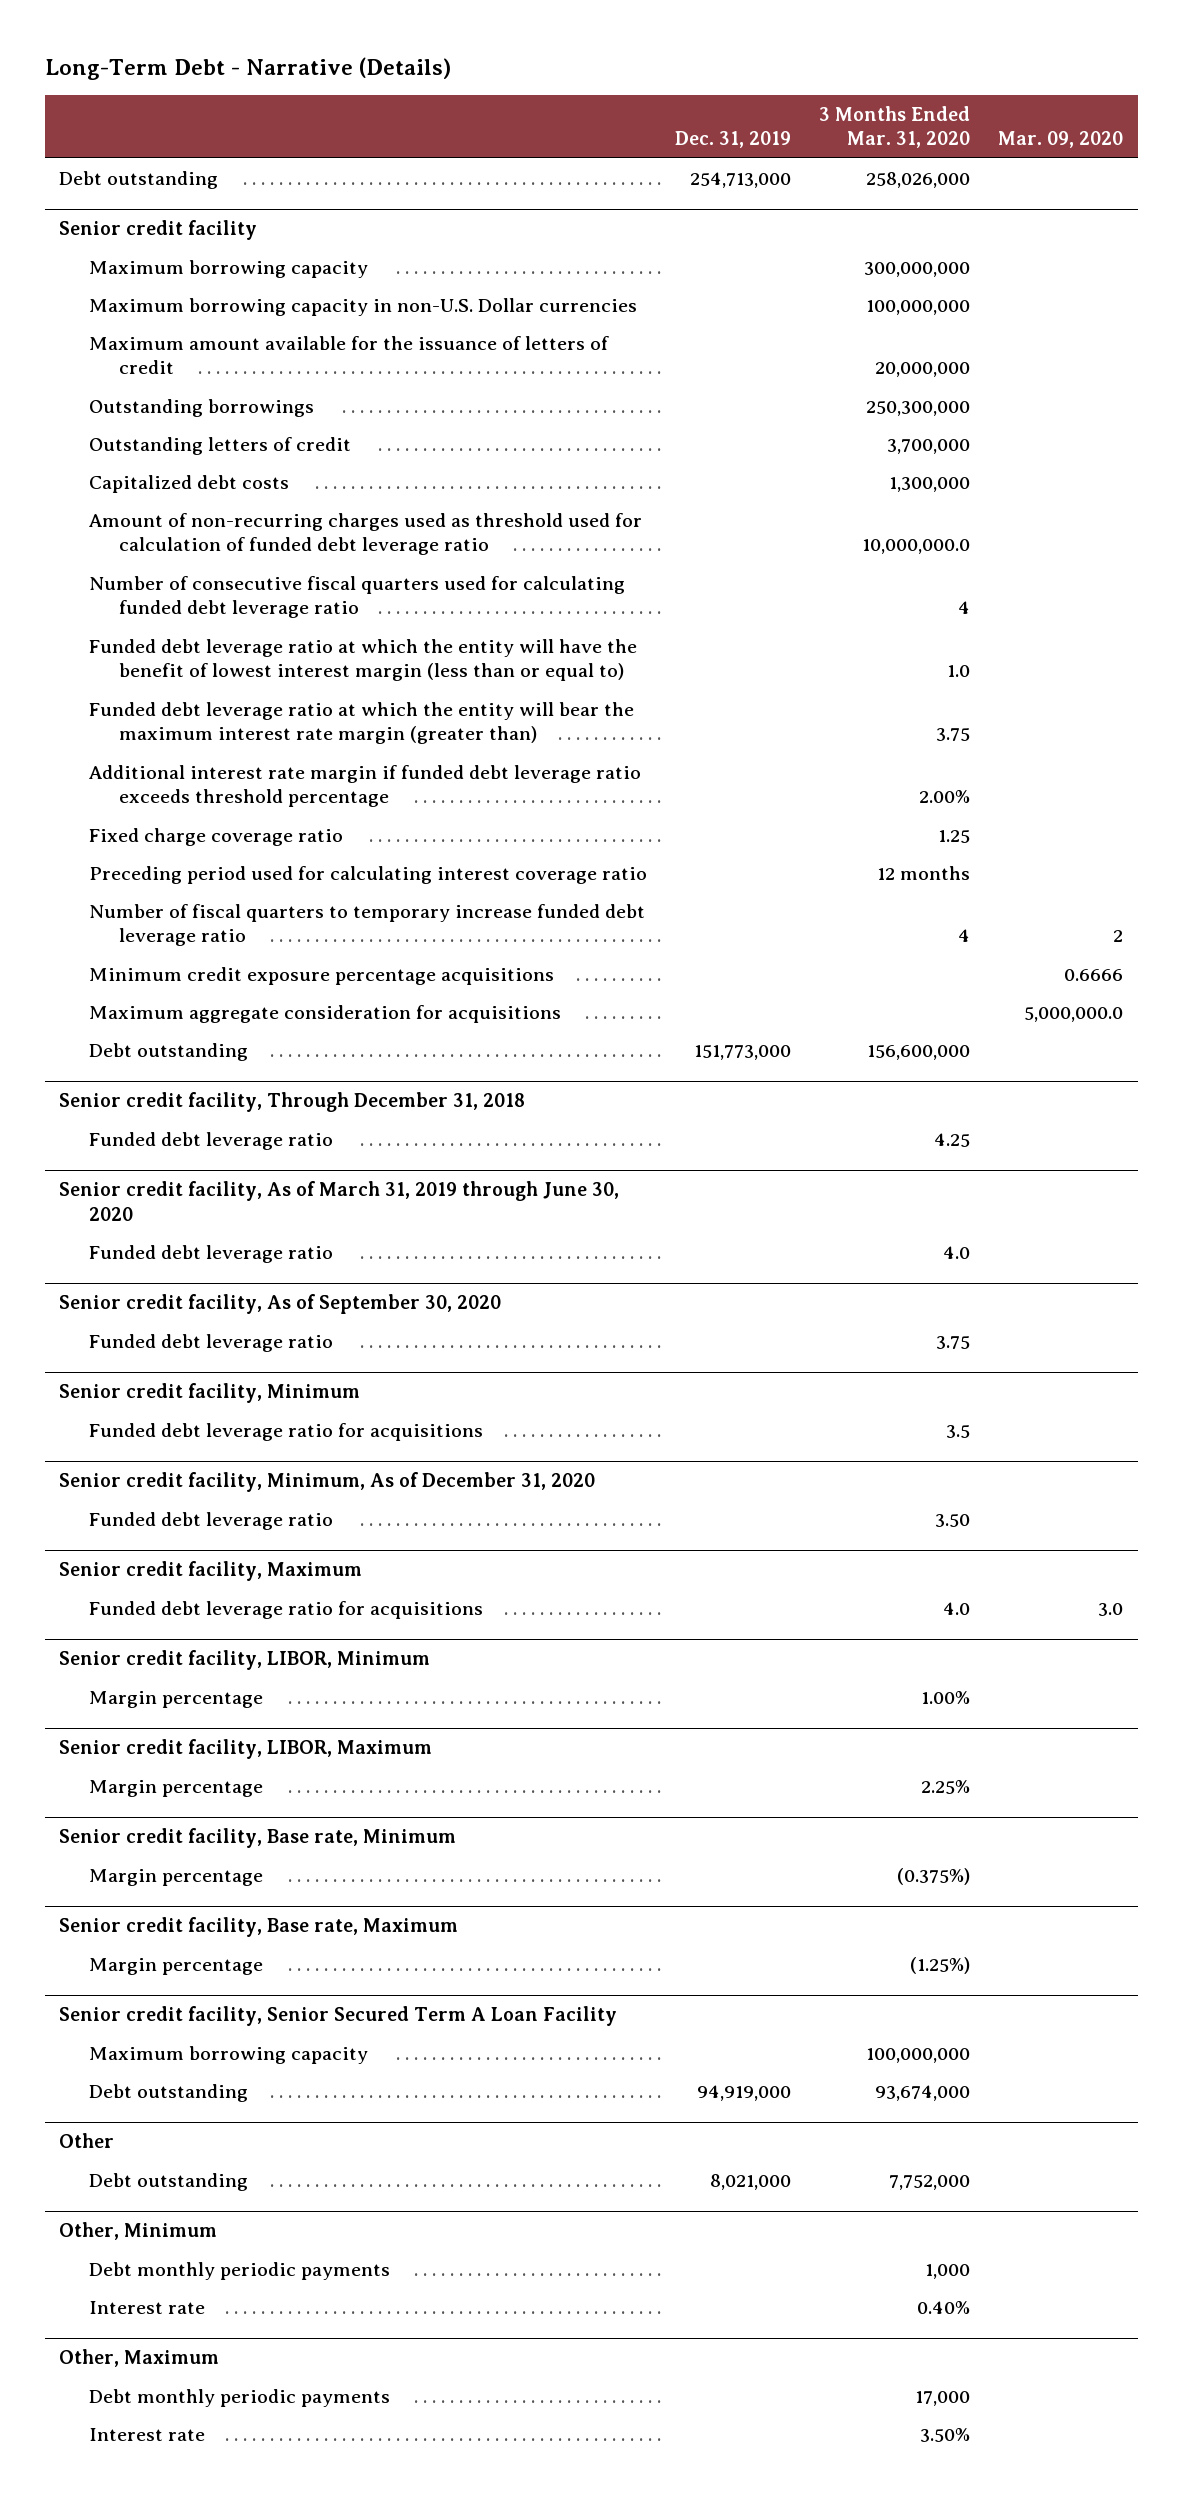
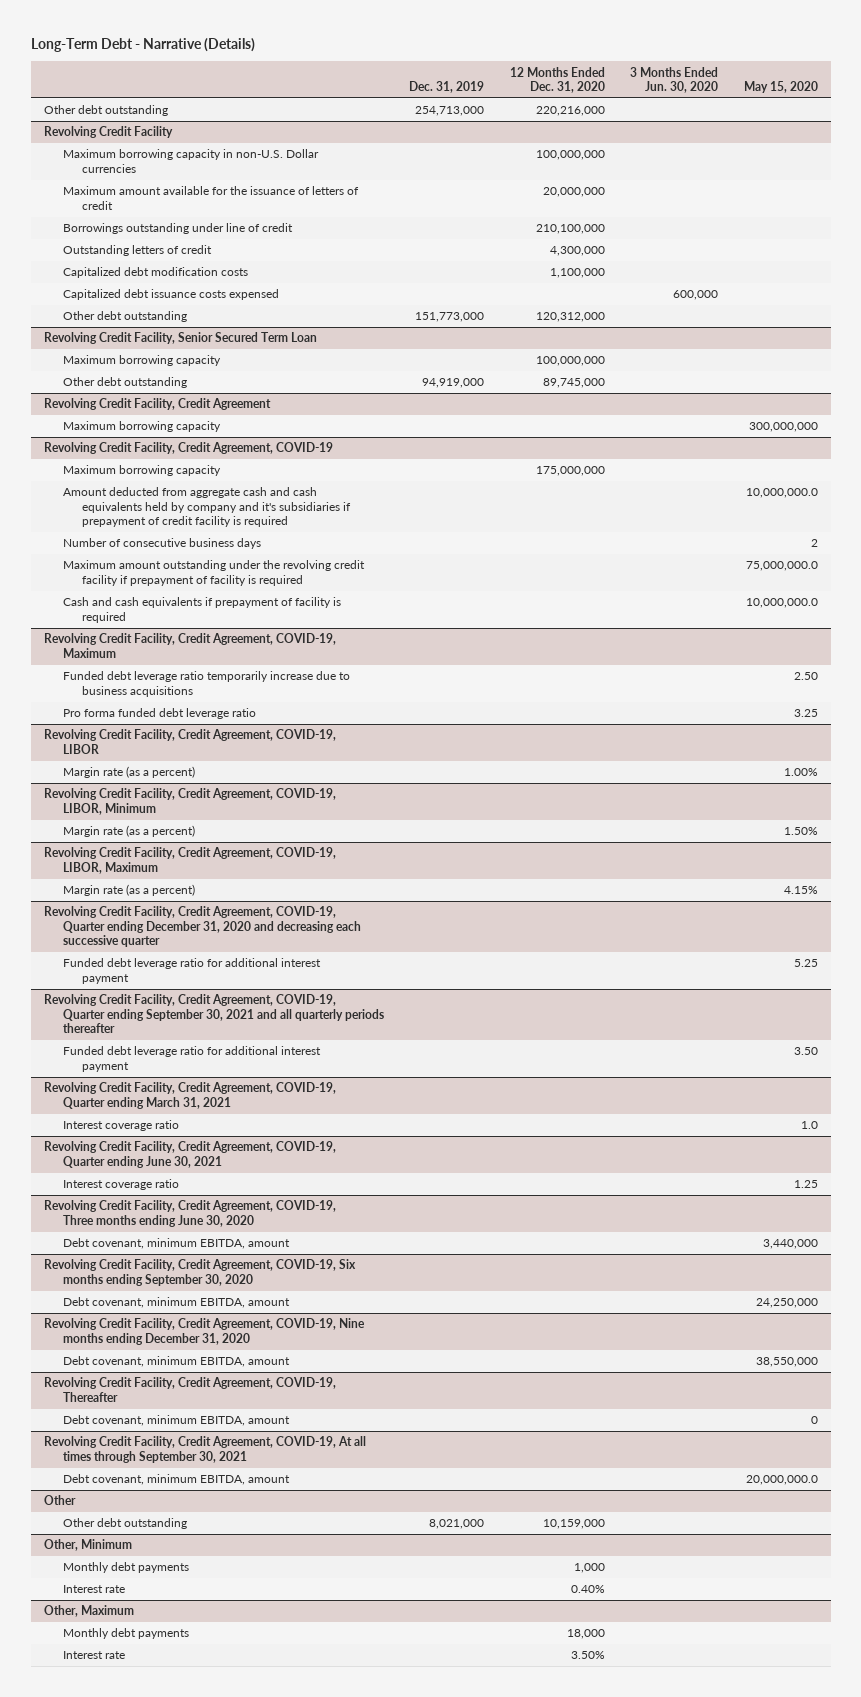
- | Dec. 31, 2019 | 3 Months Ended Mar. 31, 2020 | Mar. 09, 2020
+ | Dec. 31, 2019 | 12 Months Ended Dec. 31, 2020 | 3 Months Ended Jun. 30, 2020 | May 15, 2020
- Debt outstanding | 254,713,000 | 258,026,000 |
- Senior credit facility
- Maximum borrowing capacity | | 300,000,000 |
+ Other debt outstanding | 254,713,000 | 220,216,000 | |
+ Revolving Credit Facility
- Outstanding borrowings | | 250,300,000 |
+ Borrowings outstanding under line of credit | | 210,100,000 | |
- Capitalized debt costs | | 1,300,000 |
- Amount of non-recurring charges used as threshold used for calculation of funded debt leverage ratio | | 10,000,000.0 |
- Number of consecutive fiscal quarters used for calculating funded debt leverage ratio | | 4 |
- Funded debt leverage ratio at which the entity will have the benefit of lowest interest margin (less than or equal to) | | 1.0 |
- Funded debt leverage ratio at which the entity will bear the maximum interest rate margin (greater than) | | 3.75 |
- Additional interest rate margin if funded debt leverage ratio exceeds threshold percentage | | 2.00% |
- Fixed charge coverage ratio | | 1.25 |
- Preceding period used for calculating interest coverage ratio | | 12 months |
- Number of fiscal quarters to temporary increase funded debt leverage ratio | | 4 | 2
- Minimum credit exposure percentage acquisitions | | | 0.6666
- Maximum aggregate consideration for acquisitions | | | 5,000,000.0
- Debt outstanding | 151,773,000 | 156,600,000 |
- Senior credit facility, Through December 31, 2018
- Funded debt leverage ratio | | 4.25 |
- Senior credit facility, As of March 31, 2019 through June 30, 2020
- Funded debt leverage ratio | | 4.0 |
- Senior credit facility, As of September 30, 2020
- Funded debt leverage ratio | | 3.75 |
- Senior credit facility, Minimum
- Funded debt leverage ratio for acquisitions | | 3.5 |
- Senior credit facility, Minimum, As of December 31, 2020
- Funded debt leverage ratio | | 3.50 |
- Senior credit facility, Maximum
- Funded debt leverage ratio for acquisitions | | 4.0 | 3.0
- Senior credit facility, LIBOR, Minimum
- Margin percentage | | 1.00% |
- Senior credit facility, LIBOR, Maximum
- Margin percentage | | 2.25% |
- Senior credit facility, Base rate, Minimum
- Margin percentage | | (0.375%) |
- Senior credit facility, Base rate, Maximum
- Margin percentage | | (1.25%) |
- Senior credit facility, Senior Secured Term A Loan Facility
+ Capitalized debt modification costs | | 1,100,000 | |
+ Capitalized debt issuance costs expensed | | | 600,000 |
+ Other debt outstanding | 151,773,000 | 120,312,000 | |
+ Revolving Credit Facility, Senior Secured Term Loan
- Debt outstanding | 94,919,000 | 93,674,000 |
+ Other debt outstanding | 94,919,000 | 89,745,000 | |
+ Revolving Credit Facility, Credit Agreement
+ Maximum borrowing capacity | | | | 300,000,000
+ Revolving Credit Facility, Credit Agreement, COVID-19
+ Maximum borrowing capacity | | 175,000,000 | |
+ Amount deducted from aggregate cash and cash equivalents held by company and it's subsidiaries if prepayment of credit facility is required | | | | 10,000,000.0
+ Number of consecutive business days | | | | 2
+ Maximum amount outstanding under the revolving credit facility if prepayment of facility is required | | | | 75,000,000.0
+ Cash and cash equivalents if prepayment of facility is required | | | | 10,000,000.0
+ Revolving Credit Facility, Credit Agreement, COVID-19, Maximum
+ Funded debt leverage ratio temporarily increase due to business acquisitions | | | | 2.50
+ Pro forma funded debt leverage ratio | | | | 3.25
+ Revolving Credit Facility, Credit Agreement, COVID-19, LIBOR
+ Margin rate (as a percent) | | | | 1.00%
+ Revolving Credit Facility, Credit Agreement, COVID-19, LIBOR, Minimum
+ Margin rate (as a percent) | | | | 1.50%
+ Revolving Credit Facility, Credit Agreement, COVID-19, LIBOR, Maximum
+ Margin rate (as a percent) | | | | 4.15%
+ Revolving Credit Facility, Credit Agreement, COVID-19, Quarter ending December 31, 2020 and decreasing each successive quarter
+ Funded debt leverage ratio for additional interest payment | | | | 5.25
+ Revolving Credit Facility, Credit Agreement, COVID-19, Quarter ending September 30, 2021 and all quarterly periods thereafter
+ Funded debt leverage ratio for additional interest payment | | | | 3.50
+ Revolving Credit Facility, Credit Agreement, COVID-19, Quarter ending March 31, 2021
+ Interest coverage ratio | | | | 1.0
+ Revolving Credit Facility, Credit Agreement, COVID-19, Quarter ending June 30, 2021
+ Interest coverage ratio | | | | 1.25
+ Revolving Credit Facility, Credit Agreement, COVID-19, Three months ending June 30, 2020
+ Debt covenant, minimum EBITDA, amount | | | | 3,440,000
+ Revolving Credit Facility, Credit Agreement, COVID-19, Six months ending September 30, 2020
+ Debt covenant, minimum EBITDA, amount | | | | 24,250,000
+ Revolving Credit Facility, Credit Agreement, COVID-19, Nine months ending December 31, 2020
+ Debt covenant, minimum EBITDA, amount | | | | 38,550,000
+ Revolving Credit Facility, Credit Agreement, COVID-19, Thereafter
+ Debt covenant, minimum EBITDA, amount | | | | 0
+ Revolving Credit Facility, Credit Agreement, COVID-19, At all times through September 30, 2021
+ Debt covenant, minimum EBITDA, amount | | | | 20,000,000.0
@ Other
- Debt outstanding | 8,021,000 | 7,752,000 |
+ Other debt outstanding | 8,021,000 | 10,159,000 | |
@ Other, Minimum
- Debt monthly periodic payments | | 1,000 |
+ Monthly debt payments | | 1,000 | |
@ Other, Maximum
- Debt monthly periodic payments | | 17,000 |
+ Monthly debt payments | | 18,000 | |

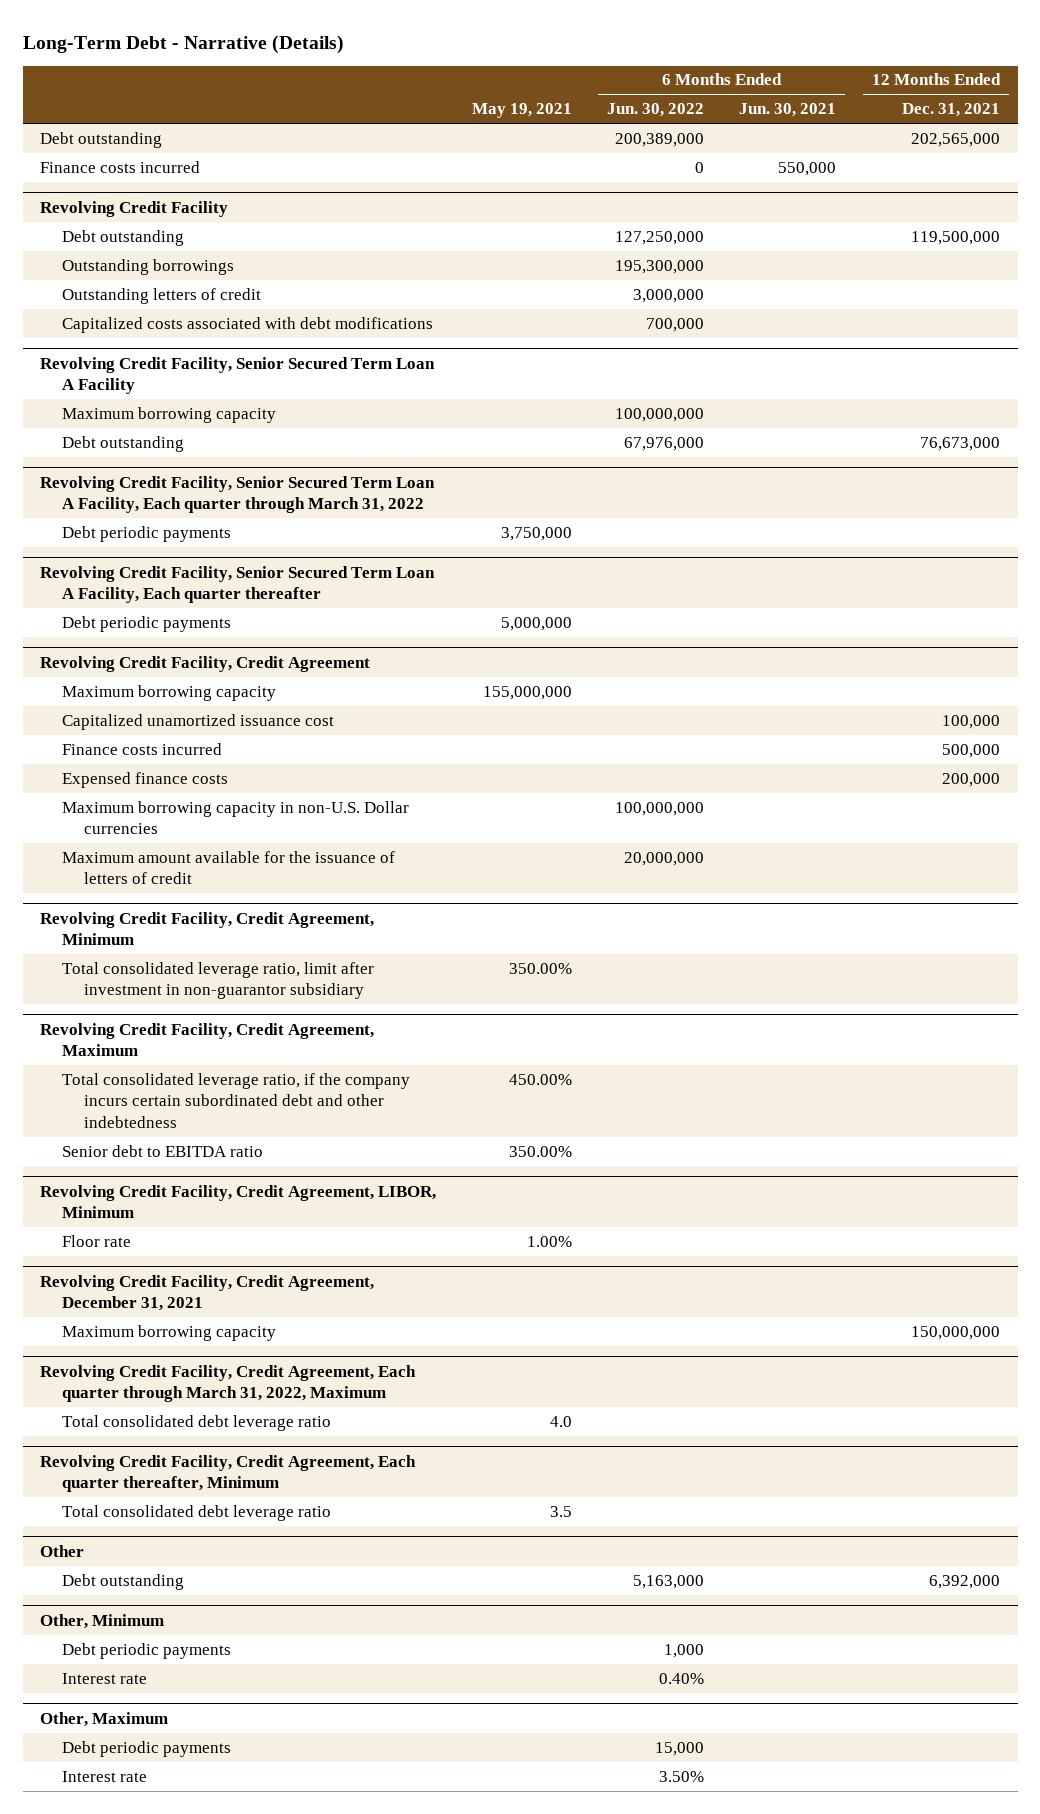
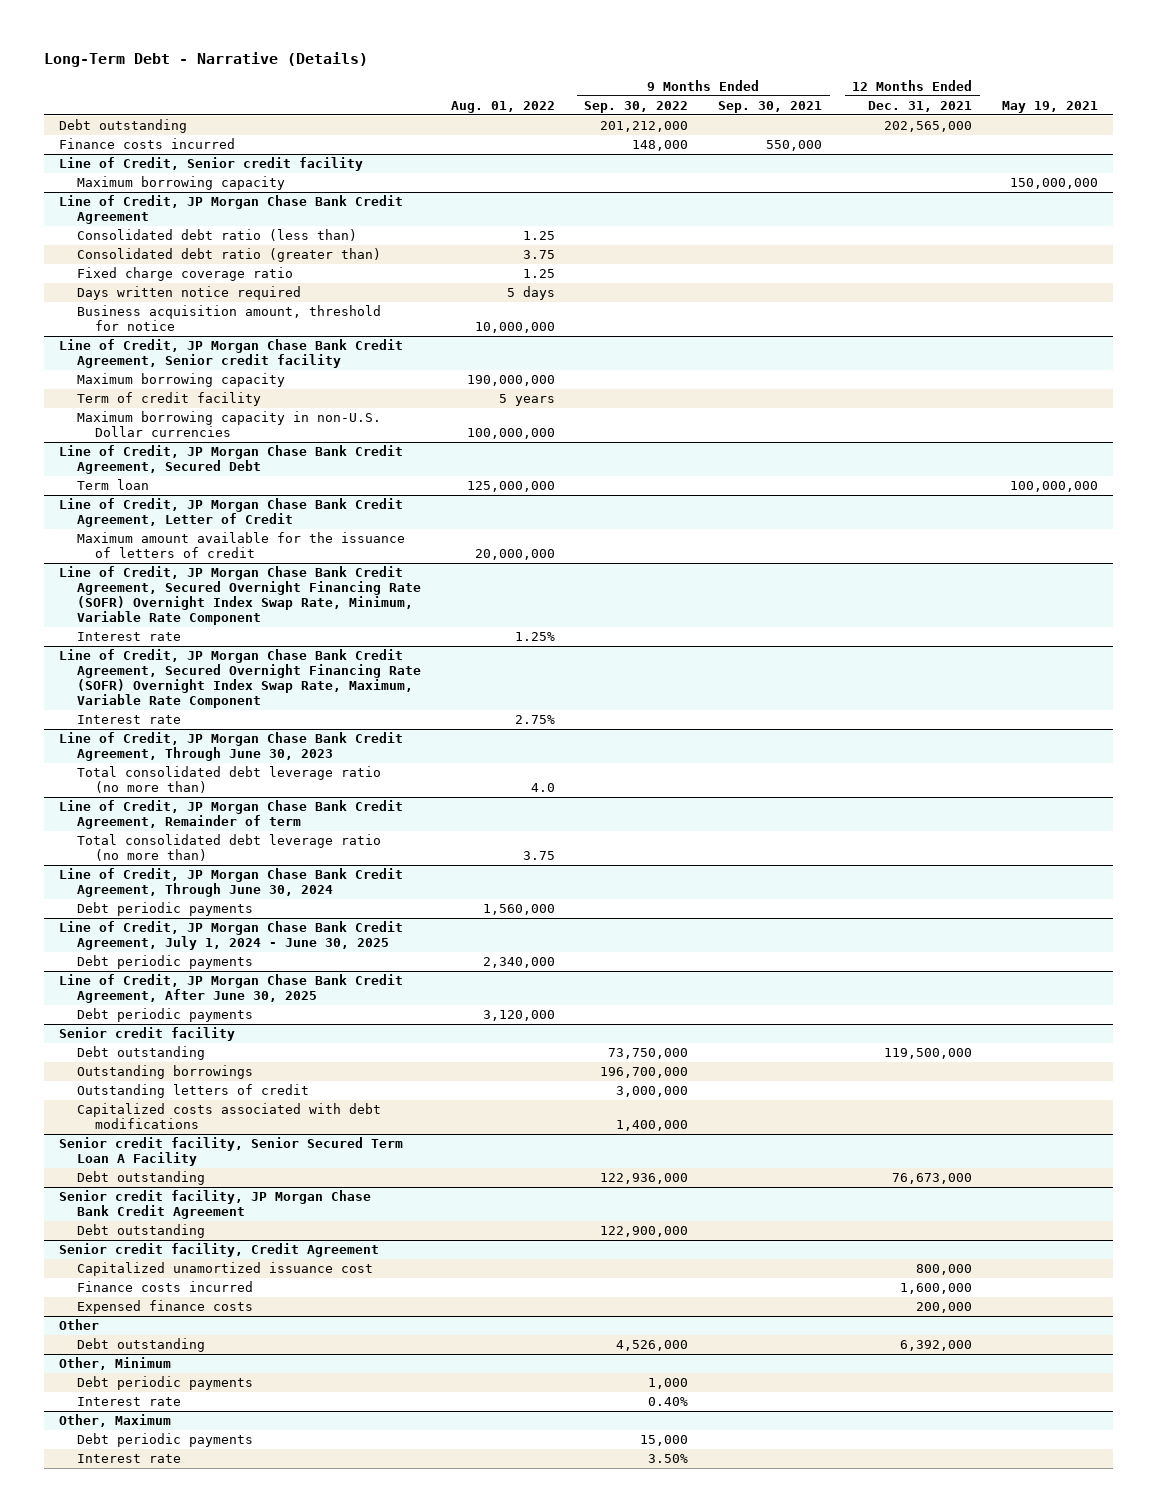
- | May 19, 2021 | 6 Months Ended Jun. 30, 2022 | 6 Months Ended Jun. 30, 2021 | 12 Months Ended Dec. 31, 2021
+ | Aug. 01, 2022 | 9 Months Ended Sep. 30, 2022 | 9 Months Ended Sep. 30, 2021 | 12 Months Ended Dec. 31, 2021 | May 19, 2021
- Revolving Credit Facility
+ Line of Credit, Senior credit facility
+ Maximum borrowing capacity | | | | | 150,000,000
+ Line of Credit, JP Morgan Chase Bank Credit Agreement
+ Consolidated debt ratio (less than) | 1.25 | | | |
+ Consolidated debt ratio (greater than) | 3.75 | | | |
+ Fixed charge coverage ratio | 1.25 | | | |
+ Days written notice required | 5 days | | | |
+ Business acquisition amount, threshold for notice | 10,000,000 | | | |
+ Line of Credit, JP Morgan Chase Bank Credit Agreement, Senior credit facility
+ Maximum borrowing capacity | 190,000,000 | | | |
+ Term of credit facility | 5 years | | | |
+ Maximum borrowing capacity in non-U.S. Dollar currencies | 100,000,000 | | | |
+ Line of Credit, JP Morgan Chase Bank Credit Agreement, Secured Debt
+ Term loan | 125,000,000 | | | | 100,000,000
+ Line of Credit, JP Morgan Chase Bank Credit Agreement, Letter of Credit
+ Maximum amount available for the issuance of letters of credit | 20,000,000 | | | |
+ Line of Credit, JP Morgan Chase Bank Credit Agreement, Secured Overnight Financing Rate (SOFR) Overnight Index Swap Rate, Minimum, Variable Rate Component
+ Interest rate | 1.25% | | | |
+ Line of Credit, JP Morgan Chase Bank Credit Agreement, Secured Overnight Financing Rate (SOFR) Overnight Index Swap Rate, Maximum, Variable Rate Component
+ Interest rate | 2.75% | | | |
+ Line of Credit, JP Morgan Chase Bank Credit Agreement, Through June 30, 2023
+ Total consolidated debt leverage ratio (no more than) | 4.0 | | | |
+ Line of Credit, JP Morgan Chase Bank Credit Agreement, Remainder of term
+ Total consolidated debt leverage ratio (no more than) | 3.75 | | | |
+ Line of Credit, JP Morgan Chase Bank Credit Agreement, Through June 30, 2024
+ Debt periodic payments | 1,560,000 | | | |
+ Line of Credit, JP Morgan Chase Bank Credit Agreement, July 1, 2024 - June 30, 2025
+ Debt periodic payments | 2,340,000 | | | |
+ Line of Credit, JP Morgan Chase Bank Credit Agreement, After June 30, 2025
+ Debt periodic payments | 3,120,000 | | | |
+ Senior credit facility
- Revolving Credit Facility, Senior Secured Term Loan A Facility
- Maximum borrowing capacity | | 100,000,000 | |
+ Senior credit facility, Senior Secured Term Loan A Facility
- Revolving Credit Facility, Senior Secured Term Loan A Facility, Each quarter through March 31, 2022
- Debt periodic payments | 3,750,000 | | |
- Revolving Credit Facility, Senior Secured Term Loan A Facility, Each quarter thereafter
- Debt periodic payments | 5,000,000 | | |
- Revolving Credit Facility, Credit Agreement
- Maximum borrowing capacity | 155,000,000 | | |
- Capitalized unamortized issuance cost | | | | 100,000
- Finance costs incurred | | | | 500,000
+ Senior credit facility, JP Morgan Chase Bank Credit Agreement
+ Debt outstanding | | 122,900,000 | | |
+ Senior credit facility, Credit Agreement
+ Capitalized unamortized issuance cost | | | | 800,000 |
+ Finance costs incurred | | | | 1,600,000 |
- Maximum borrowing capacity in non-U.S. Dollar currencies | | 100,000,000 | |
- Maximum amount available for the issuance of letters of credit | | 20,000,000 | |
- Revolving Credit Facility, Credit Agreement, Minimum
- Total consolidated leverage ratio, limit after investment in non-guarantor subsidiary | 350.00% | | |
- Revolving Credit Facility, Credit Agreement, Maximum
- Total consolidated leverage ratio, if the company incurs certain subordinated debt and other indebtedness | 450.00% | | |
- Senior debt to EBITDA ratio | 350.00% | | |
- Revolving Credit Facility, Credit Agreement, LIBOR, Minimum
- Floor rate | 1.00% | | |
- Revolving Credit Facility, Credit Agreement, December 31, 2021
- Maximum borrowing capacity | | | | 150,000,000
- Revolving Credit Facility, Credit Agreement, Each quarter through March 31, 2022, Maximum
- Total consolidated debt leverage ratio | 4.0 | | |
- Revolving Credit Facility, Credit Agreement, Each quarter thereafter, Minimum
- Total consolidated debt leverage ratio | 3.5 | | |

